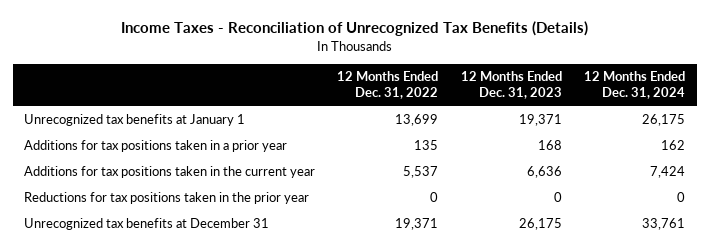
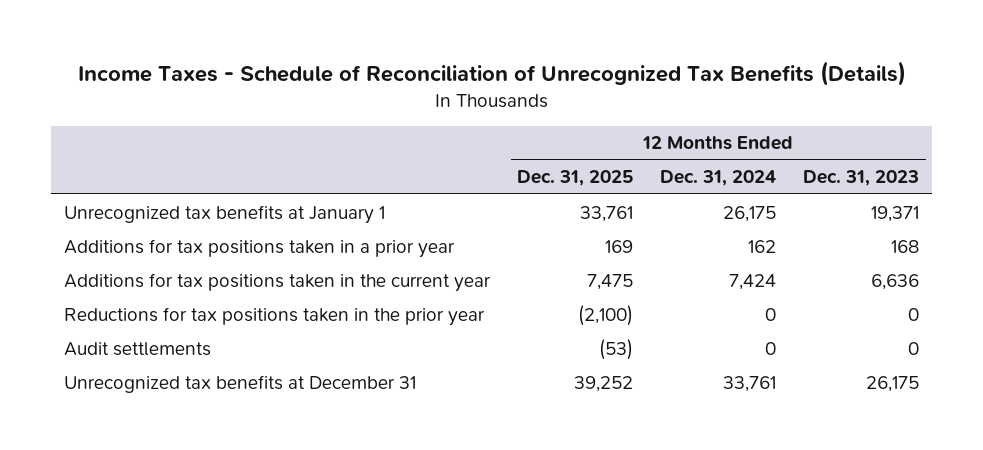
- Income Taxes - Reconciliation of Unrecognized Tax Benefits (Details)
+ Income Taxes - Schedule of Reconciliation of Unrecognized Tax Benefits (Details)
- | 12 Months Ended Dec. 31, 2022 | 12 Months Ended Dec. 31, 2023 | 12 Months Ended Dec. 31, 2024
+ | 12 Months Ended Dec. 31, 2025 | 12 Months Ended Dec. 31, 2024 | 12 Months Ended Dec. 31, 2023
+ Audit settlements | (53) | 0 | 0

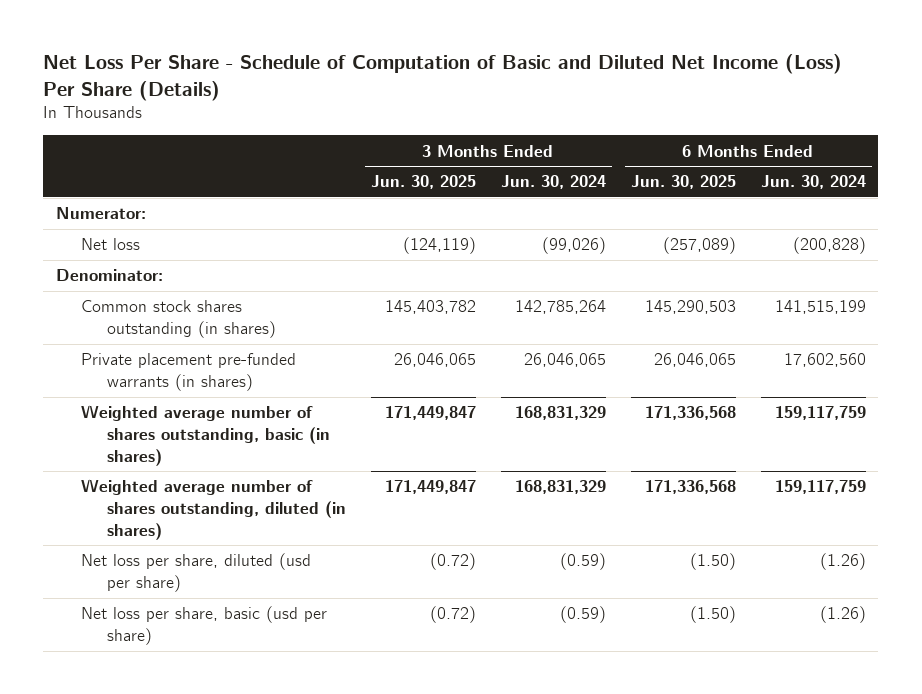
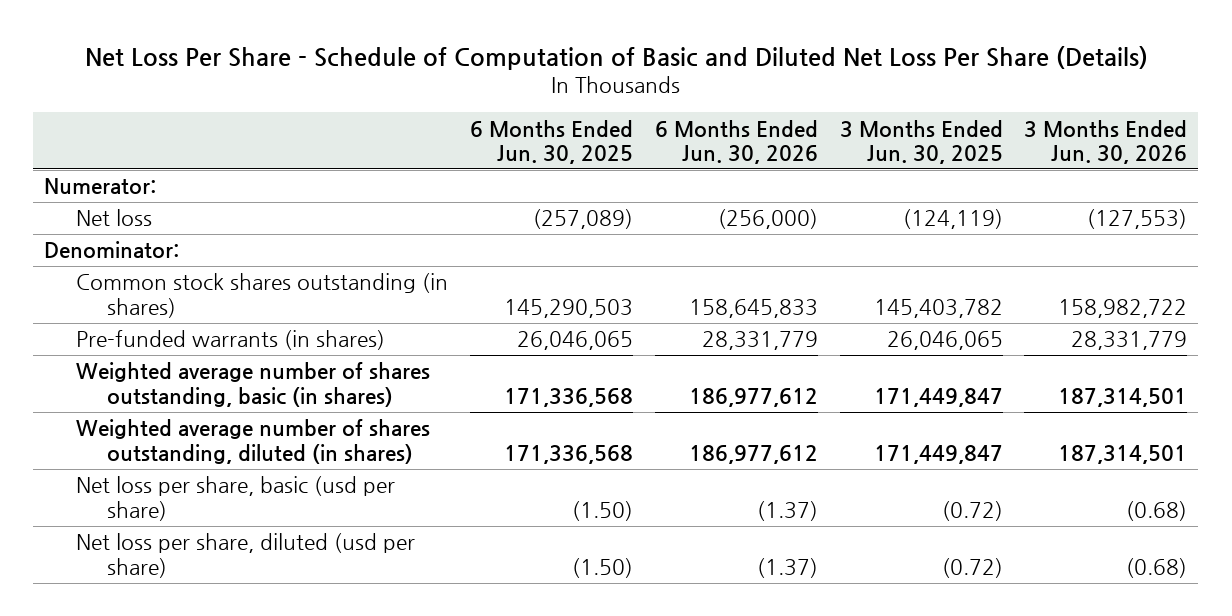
- Net Loss Per Share - Schedule of Computation of Basic and Diluted Net Income (Loss) Per Share (Details)
+ Net Loss Per Share - Schedule of Computation of Basic and Diluted Net Loss Per Share (Details)
- | 3 Months Ended Jun. 30, 2025 | 3 Months Ended Jun. 30, 2024 | 6 Months Ended Jun. 30, 2025 | 6 Months Ended Jun. 30, 2024
+ | 6 Months Ended Jun. 30, 2025 | 6 Months Ended Jun. 30, 2026 | 3 Months Ended Jun. 30, 2025 | 3 Months Ended Jun. 30, 2026
- Private placement pre-funded warrants (in shares) | 26,046,065 | 26,046,065 | 26,046,065 | 17,602,560
+ Pre-funded warrants (in shares) | 26,046,065 | 28,331,779 | 26,046,065 | 28,331,779
moved down: Net loss per share, diluted (usd per share) | (1.50) | (1.37) | (0.72) | (0.68)

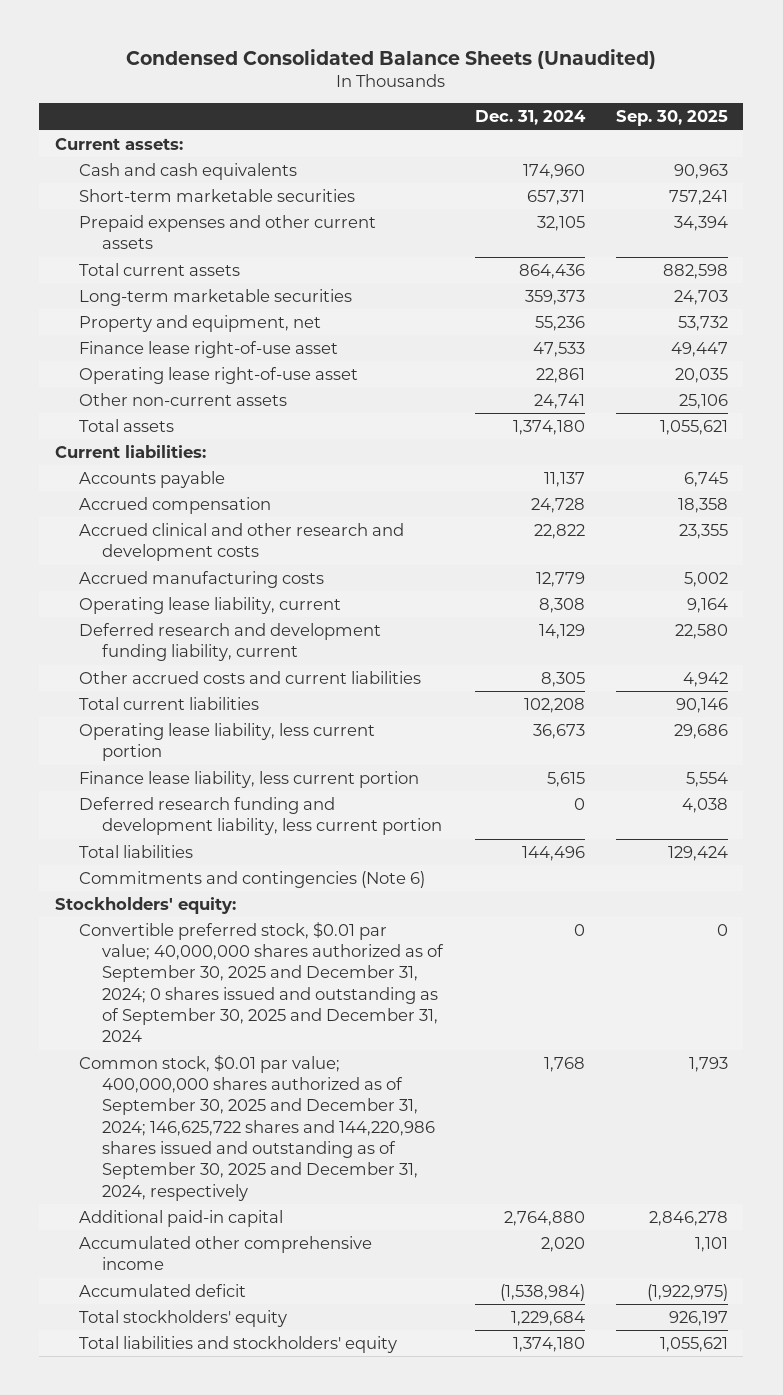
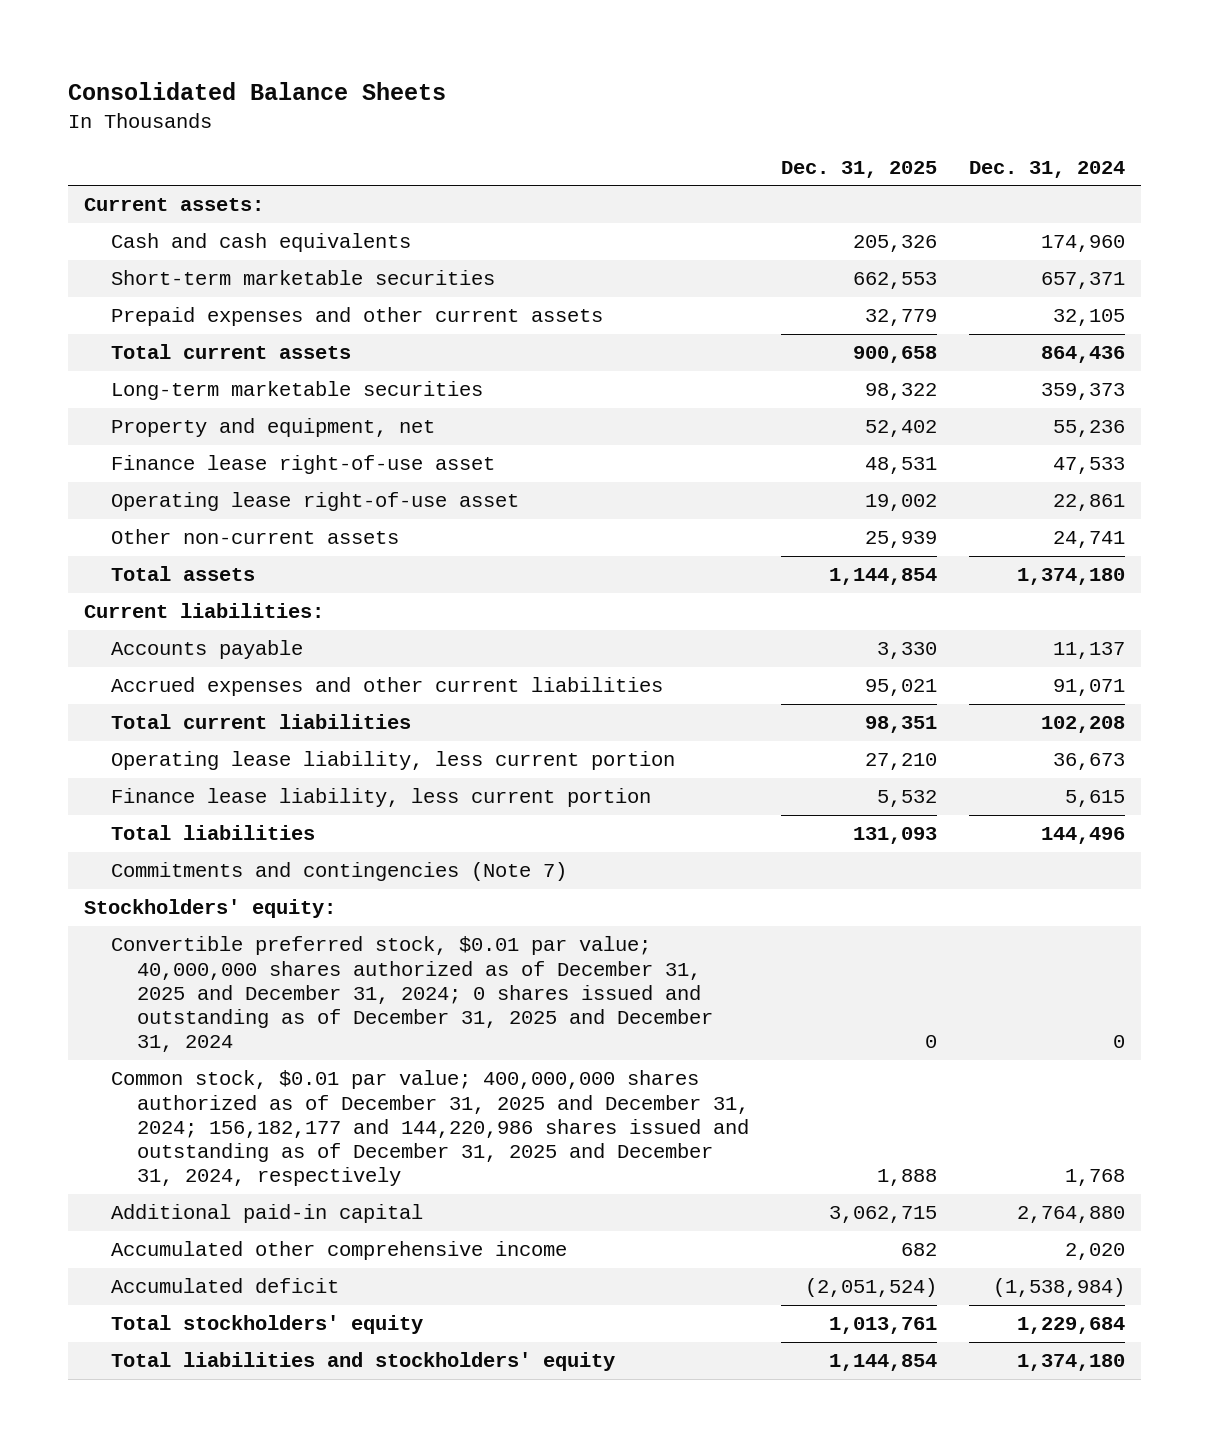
- Condensed Consolidated Balance Sheets (Unaudited)
+ Consolidated Balance Sheets
- | Dec. 31, 2024 | Sep. 30, 2025
+ | Dec. 31, 2025 | Dec. 31, 2024
- Accrued compensation | 24,728 | 18,358
- Accrued clinical and other research and development costs | 22,822 | 23,355
- Accrued manufacturing costs | 12,779 | 5,002
- Operating lease liability, current | 8,308 | 9,164
- Deferred research and development funding liability, current | 14,129 | 22,580
- Other accrued costs and current liabilities | 8,305 | 4,942
+ Accrued expenses and other current liabilities | 95,021 | 91,071
- Deferred research funding and development liability, less current portion | 0 | 4,038
- Commitments and contingencies (Note 6)
+ Commitments and contingencies (Note 7)
- Convertible preferred stock, $0.01 par value; 40,000,000 shares authorized as of September 30, 2025 and December 31, 2024; 0 shares issued and outstanding as of September 30, 2025 and December 31, 2024 | 0 | 0
- Common stock, $0.01 par value; 400,000,000 shares authorized as of September 30, 2025 and December 31, 2024; 146,625,722 shares and 144,220,986 shares issued and outstanding as of September 30, 2025 and December 31, 2024, respectively | 1,768 | 1,793
+ Convertible preferred stock, $0.01 par value; 40,000,000 shares authorized as of December 31, 2025 and December 31, 2024; 0 shares issued and outstanding as of December 31, 2025 and December 31, 2024 | 0 | 0
+ Common stock, $0.01 par value; 400,000,000 shares authorized as of December 31, 2025 and December 31, 2024; 156,182,177 and 144,220,986 shares issued and outstanding as of December 31, 2025 and December 31, 2024, respectively | 1,888 | 1,768

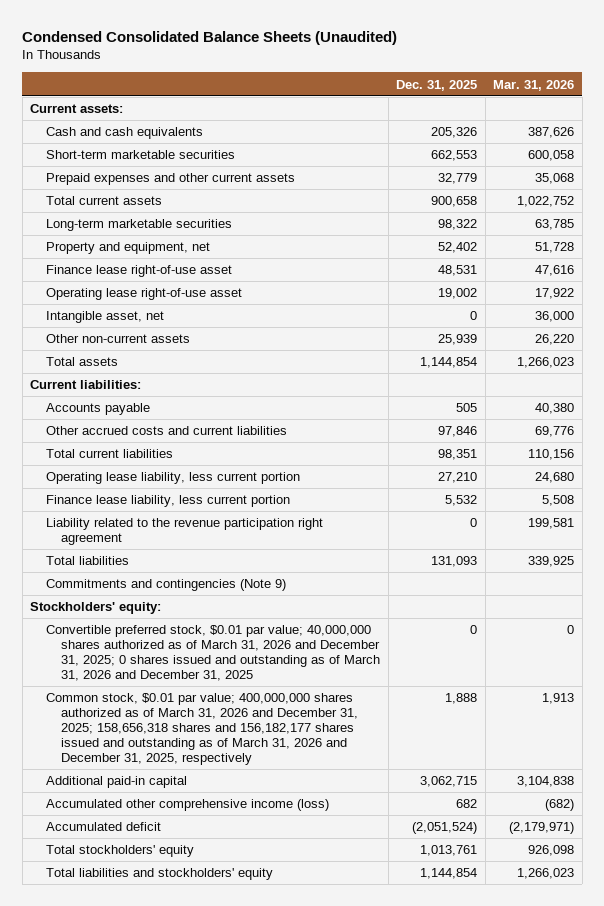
- Consolidated Balance Sheets
+ Condensed Consolidated Balance Sheets (Unaudited)
- | Dec. 31, 2025 | Dec. 31, 2024
+ | Dec. 31, 2025 | Mar. 31, 2026
+ Intangible asset, net | 0 | 36,000
- Accounts payable | 3,330 | 11,137
- Accrued expenses and other current liabilities | 95,021 | 91,071
+ Accounts payable | 505 | 40,380
+ Other accrued costs and current liabilities | 97,846 | 69,776
+ Liability related to the revenue participation right agreement | 0 | 199,581
- Commitments and contingencies (Note 7)
+ Commitments and contingencies (Note 9)
- Convertible preferred stock, $0.01 par value; 40,000,000 shares authorized as of December 31, 2025 and December 31, 2024; 0 shares issued and outstanding as of December 31, 2025 and December 31, 2024 | 0 | 0
- Common stock, $0.01 par value; 400,000,000 shares authorized as of December 31, 2025 and December 31, 2024; 156,182,177 and 144,220,986 shares issued and outstanding as of December 31, 2025 and December 31, 2024, respectively | 1,888 | 1,768
+ Convertible preferred stock, $0.01 par value; 40,000,000 shares authorized as of March 31, 2026 and December 31, 2025; 0 shares issued and outstanding as of March 31, 2026 and December 31, 2025 | 0 | 0
+ Common stock, $0.01 par value; 400,000,000 shares authorized as of March 31, 2026 and December 31, 2025; 158,656,318 shares and 156,182,177 shares issued and outstanding as of March 31, 2026 and December 31, 2025, respectively | 1,888 | 1,913
- Accumulated other comprehensive income | 682 | 2,020
+ Accumulated other comprehensive income (loss) | 682 | (682)

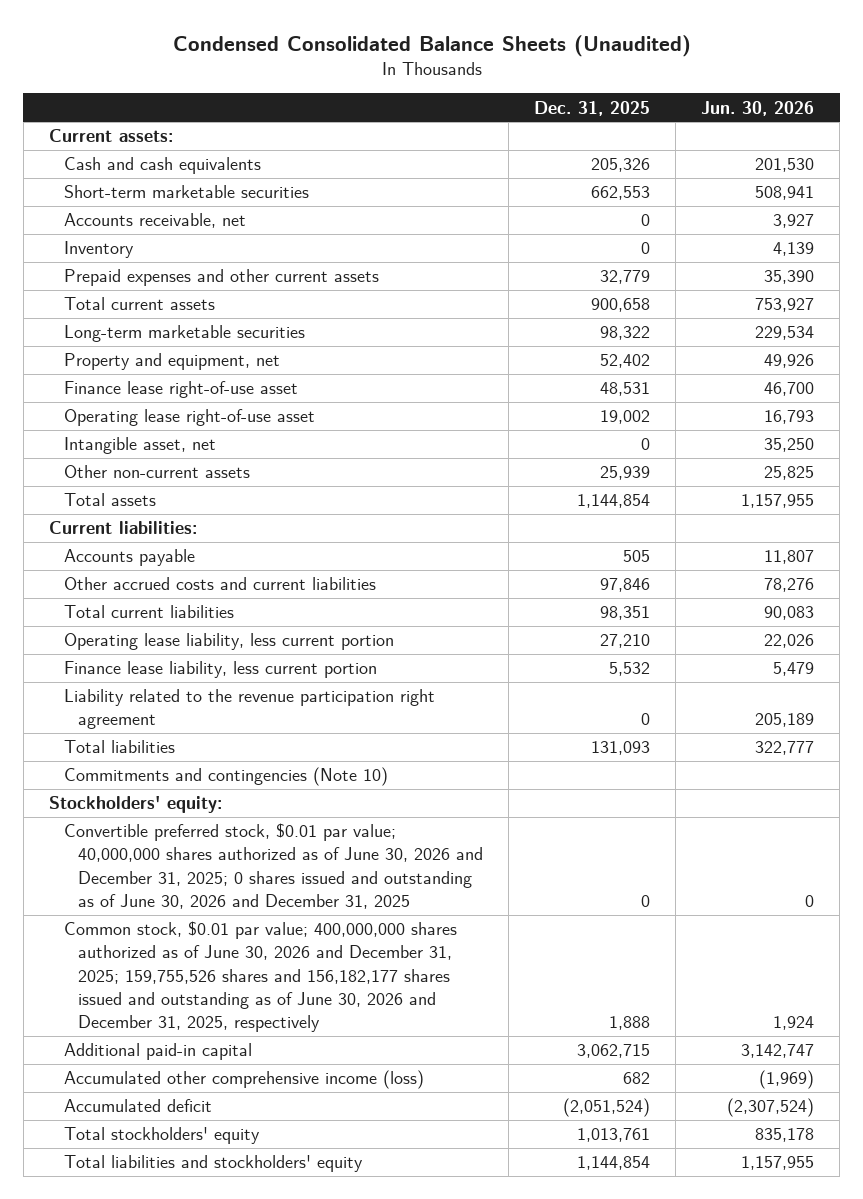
- | Dec. 31, 2025 | Mar. 31, 2026
+ | Dec. 31, 2025 | Jun. 30, 2026
+ Accounts receivable, net | 0 | 3,927
+ Inventory | 0 | 4,139
- Commitments and contingencies (Note 9)
+ Commitments and contingencies (Note 10)
- Convertible preferred stock, $0.01 par value; 40,000,000 shares authorized as of March 31, 2026 and December 31, 2025; 0 shares issued and outstanding as of March 31, 2026 and December 31, 2025 | 0 | 0
- Common stock, $0.01 par value; 400,000,000 shares authorized as of March 31, 2026 and December 31, 2025; 158,656,318 shares and 156,182,177 shares issued and outstanding as of March 31, 2026 and December 31, 2025, respectively | 1,888 | 1,913
+ Convertible preferred stock, $0.01 par value; 40,000,000 shares authorized as of June 30, 2026 and December 31, 2025; 0 shares issued and outstanding as of June 30, 2026 and December 31, 2025 | 0 | 0
+ Common stock, $0.01 par value; 400,000,000 shares authorized as of June 30, 2026 and December 31, 2025; 159,755,526 shares and 156,182,177 shares issued and outstanding as of June 30, 2026 and December 31, 2025, respectively | 1,888 | 1,924

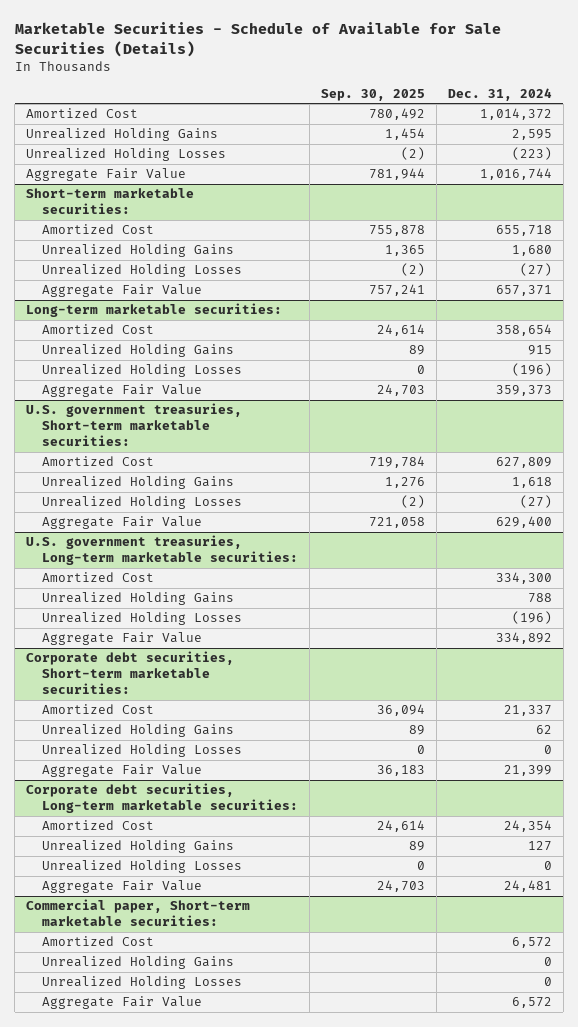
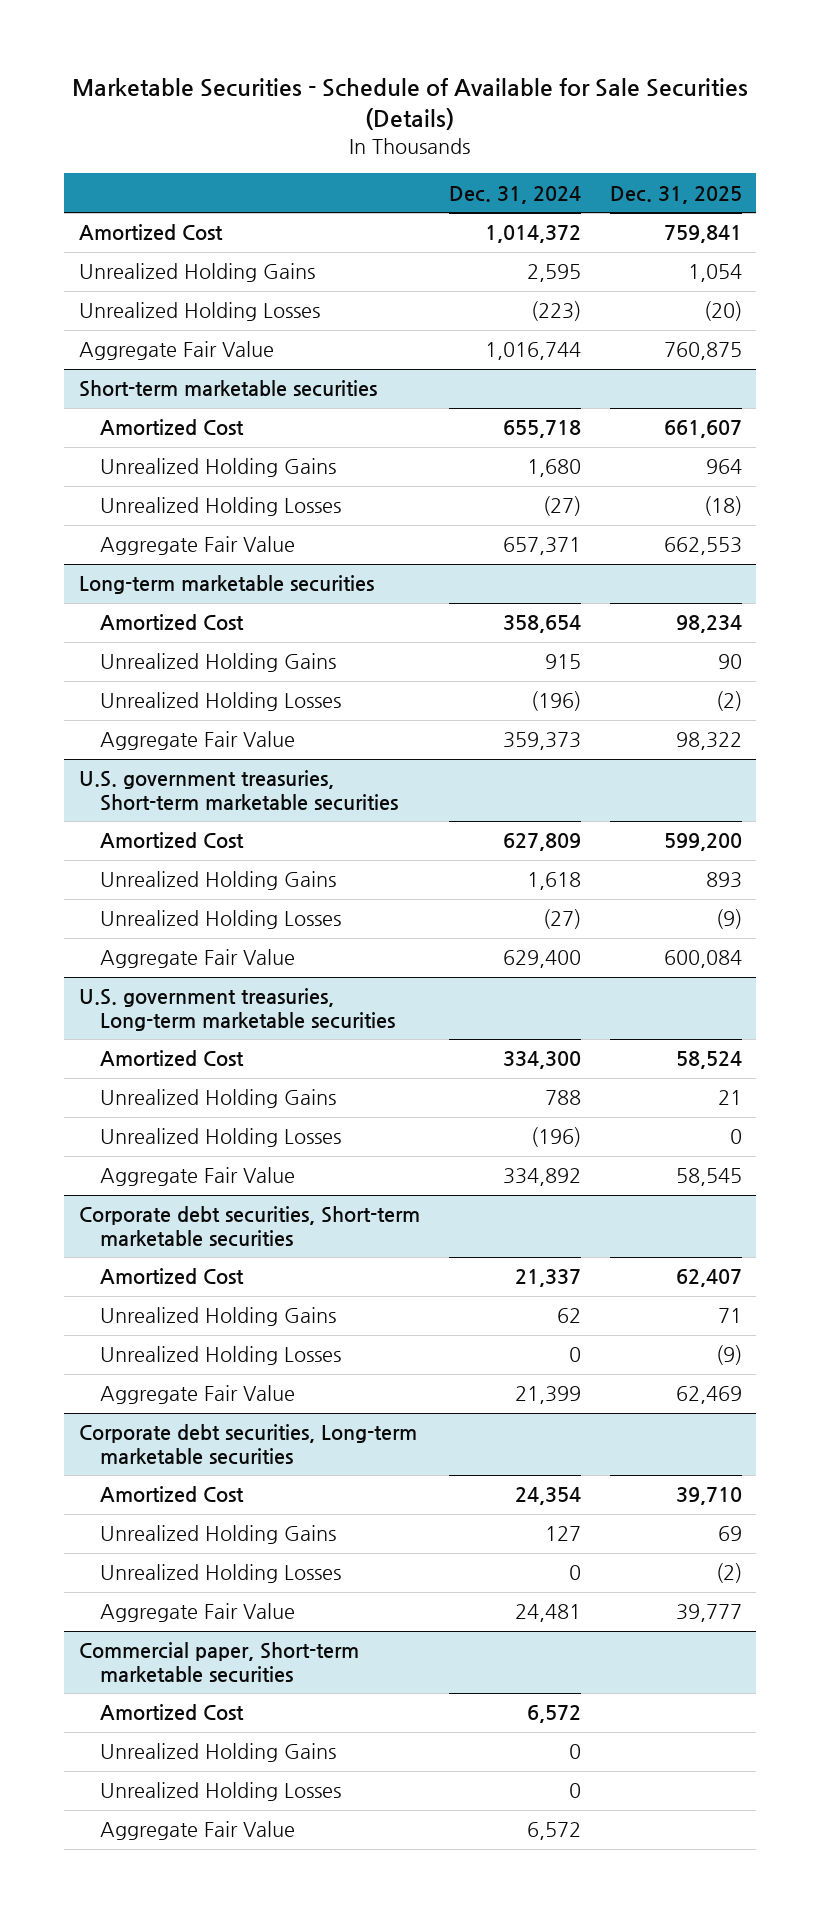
- | Sep. 30, 2025 | Dec. 31, 2024
+ | Dec. 31, 2024 | Dec. 31, 2025
- Short-term marketable securities:
+ Short-term marketable securities
- Long-term marketable securities:
+ Long-term marketable securities
- U.S. government treasuries, Short-term marketable securities:
+ U.S. government treasuries, Short-term marketable securities
- U.S. government treasuries, Long-term marketable securities:
+ U.S. government treasuries, Long-term marketable securities
- Corporate debt securities, Short-term marketable securities:
+ Corporate debt securities, Short-term marketable securities
- Corporate debt securities, Long-term marketable securities:
+ Corporate debt securities, Long-term marketable securities
- Commercial paper, Short-term marketable securities:
+ Commercial paper, Short-term marketable securities

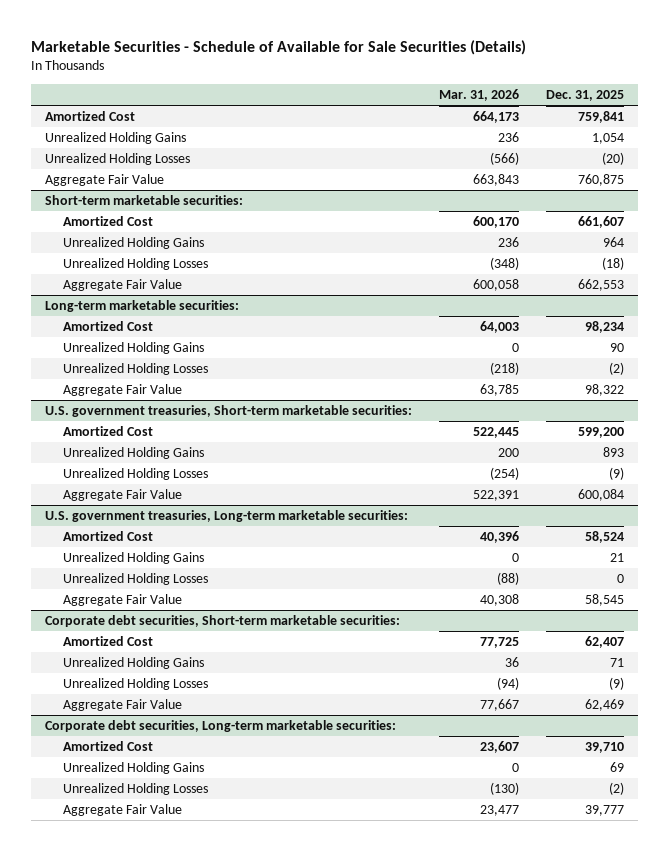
- | Dec. 31, 2024 | Dec. 31, 2025
+ | Mar. 31, 2026 | Dec. 31, 2025
- Short-term marketable securities
+ Short-term marketable securities:
- Long-term marketable securities
+ Long-term marketable securities:
- U.S. government treasuries, Short-term marketable securities
+ U.S. government treasuries, Short-term marketable securities:
- U.S. government treasuries, Long-term marketable securities
+ U.S. government treasuries, Long-term marketable securities:
- Corporate debt securities, Short-term marketable securities
+ Corporate debt securities, Short-term marketable securities:
- Corporate debt securities, Long-term marketable securities
+ Corporate debt securities, Long-term marketable securities:
- Commercial paper, Short-term marketable securities
- Amortized Cost | 6,572 |
- Unrealized Holding Gains | 0 |
- Unrealized Holding Losses | 0 |
- Aggregate Fair Value | 6,572 |

